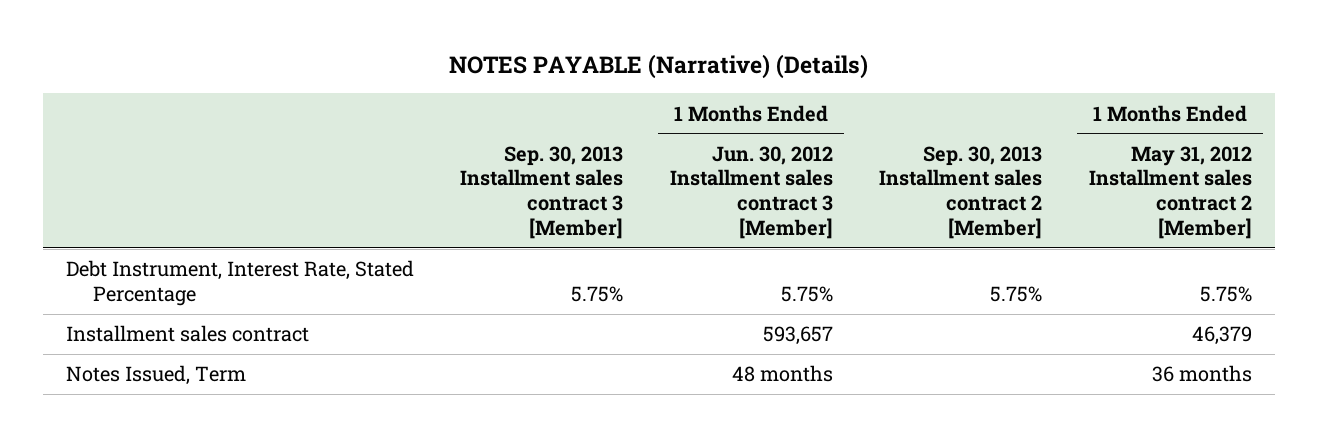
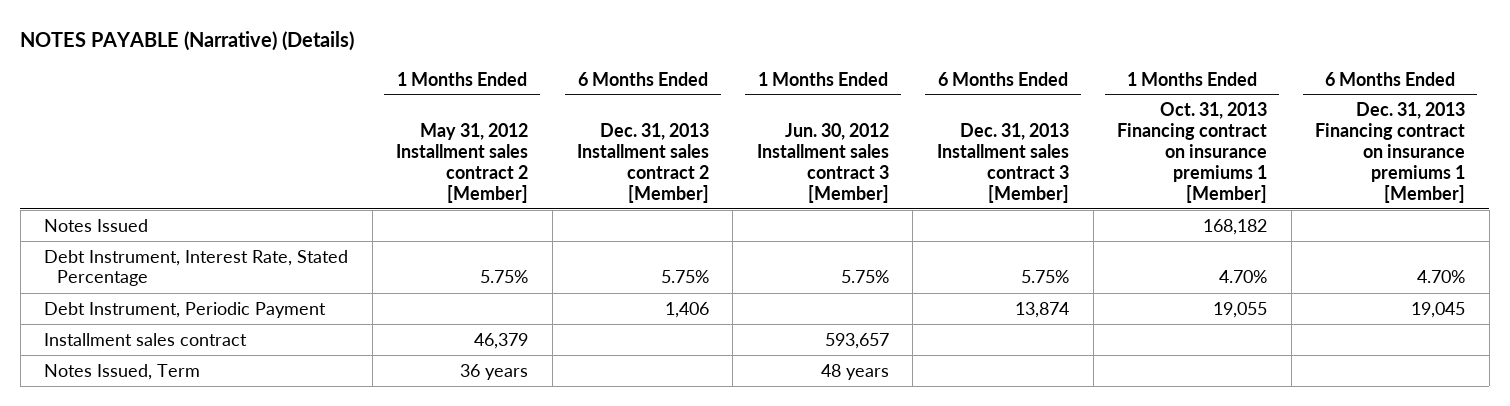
- | Sep. 30, 2013 Installment sales contract 3 [Member] | 1 Months Ended Jun. 30, 2012 Installment sales contract 3 [Member] | Sep. 30, 2013 Installment sales contract 2 [Member] | 1 Months Ended May 31, 2012 Installment sales contract 2 [Member]
+ | 1 Months Ended May 31, 2012 Installment sales contract 2 [Member] | 6 Months Ended Dec. 31, 2013 Installment sales contract 2 [Member] | 1 Months Ended Jun. 30, 2012 Installment sales contract 3 [Member] | 6 Months Ended Dec. 31, 2013 Installment sales contract 3 [Member] | 1 Months Ended Oct. 31, 2013 Financing contract on insurance premiums 1 [Member] | 6 Months Ended Dec. 31, 2013 Financing contract on insurance premiums 1 [Member]
+ Notes Issued | | | | | 168,182 |
+ Debt Instrument, Periodic Payment | | 1,406 | | 13,874 | 19,055 | 19,045
- Notes Issued, Term | | 48 months | | 36 months
+ Notes Issued, Term | 36 years | | 48 years | | |

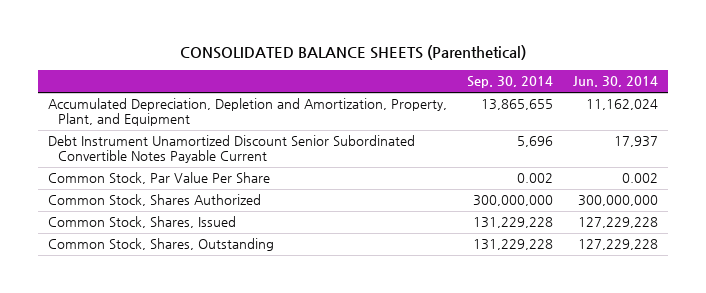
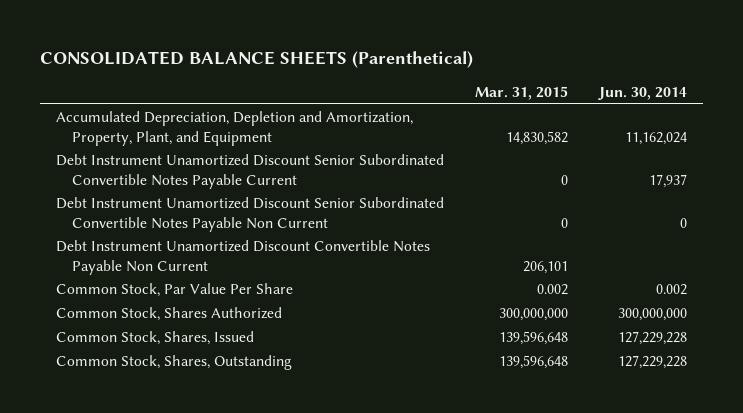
- | Sep. 30, 2014 | Jun. 30, 2014
+ | Mar. 31, 2015 | Jun. 30, 2014
+ Debt Instrument Unamortized Discount Senior Subordinated Convertible Notes Payable Non Current | 0 | 0
+ Debt Instrument Unamortized Discount Convertible Notes Payable Non Current | 206,101 |

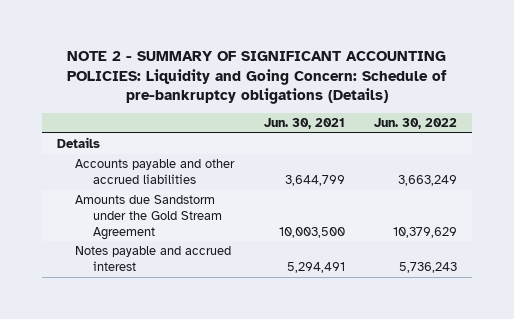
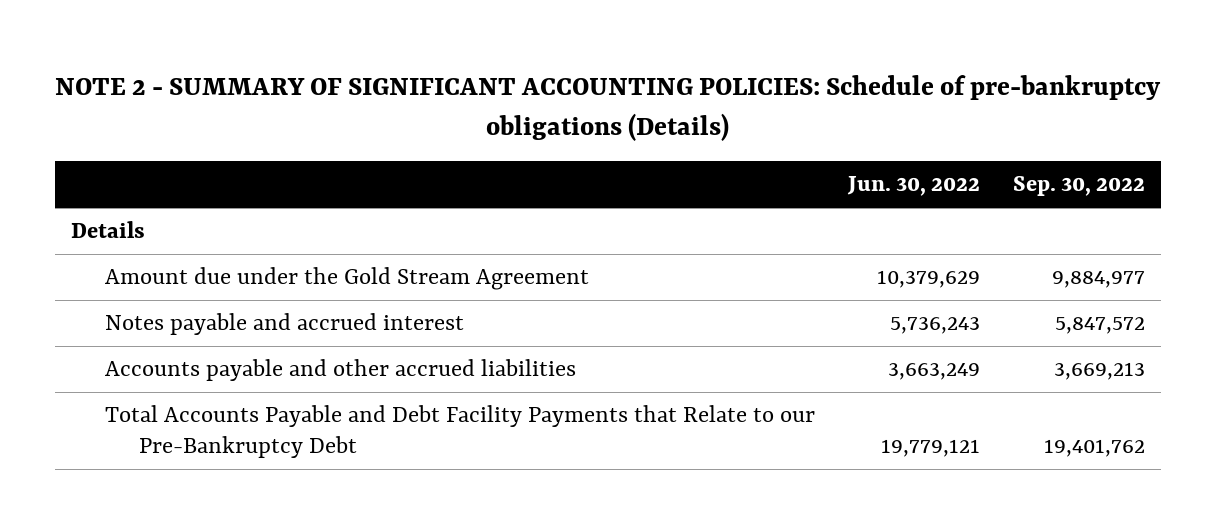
- NOTE 2 - SUMMARY OF SIGNIFICANT ACCOUNTING POLICIES: Liquidity and Going Concern: Schedule of pre-bankruptcy obligations (Details)
+ NOTE 2 - SUMMARY OF SIGNIFICANT ACCOUNTING POLICIES: Schedule of pre-bankruptcy obligations (Details)
- | Jun. 30, 2021 | Jun. 30, 2022
+ | Jun. 30, 2022 | Sep. 30, 2022
- Amounts due Sandstorm under the Gold Stream Agreement | 10,003,500 | 10,379,629
+ Amount due under the Gold Stream Agreement | 10,379,629 | 9,884,977
moved down: Accounts payable and other accrued liabilities | 3,663,249 | 3,669,213
+ Total Accounts Payable and Debt Facility Payments that Relate to our Pre-Bankruptcy Debt | 19,779,121 | 19,401,762

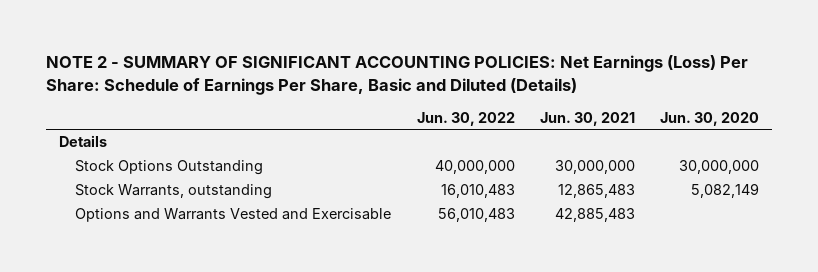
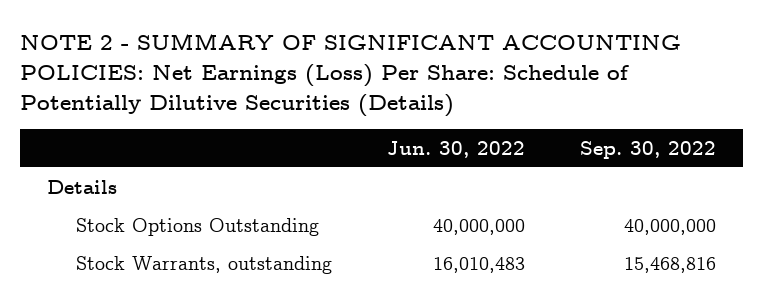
- NOTE 2 - SUMMARY OF SIGNIFICANT ACCOUNTING POLICIES: Net Earnings (Loss) Per Share: Schedule of Earnings Per Share, Basic and Diluted (Details)
+ NOTE 2 - SUMMARY OF SIGNIFICANT ACCOUNTING POLICIES: Net Earnings (Loss) Per Share: Schedule of Potentially Dilutive Securities (Details)
- | Jun. 30, 2022 | Jun. 30, 2021 | Jun. 30, 2020
+ | Jun. 30, 2022 | Sep. 30, 2022
- Options and Warrants Vested and Exercisable | 56,010,483 | 42,885,483 |

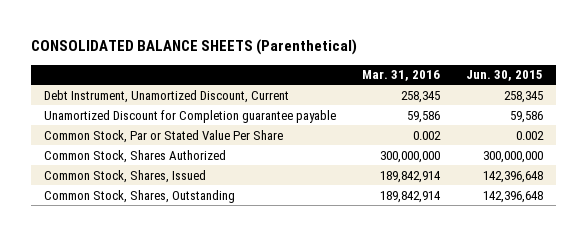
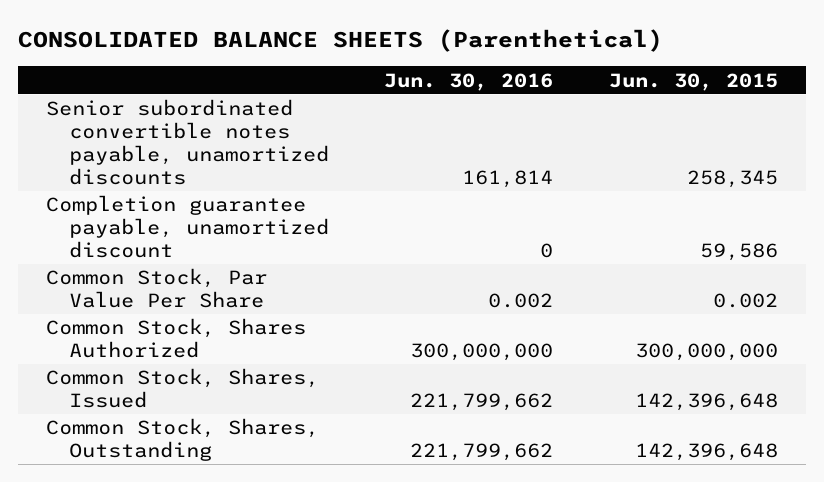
- | Mar. 31, 2016 | Jun. 30, 2015
+ | Jun. 30, 2016 | Jun. 30, 2015
- Debt Instrument, Unamortized Discount, Current | 258,345 | 258,345
- Unamortized Discount for Completion guarantee payable | 59,586 | 59,586
- Common Stock, Par or Stated Value Per Share | 0.002 | 0.002
+ Senior subordinated convertible notes payable, unamortized discounts | 161,814 | 258,345
+ Completion guarantee payable, unamortized discount | 0 | 59,586
+ Common Stock, Par Value Per Share | 0.002 | 0.002

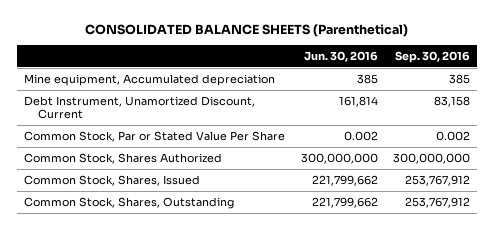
- | Jun. 30, 2016 | Jun. 30, 2015
+ | Jun. 30, 2016 | Sep. 30, 2016
- Senior subordinated convertible notes payable, unamortized discounts | 161,814 | 258,345
- Completion guarantee payable, unamortized discount | 0 | 59,586
- Common Stock, Par Value Per Share | 0.002 | 0.002
+ Mine equipment, Accumulated depreciation | 385 | 385
+ Debt Instrument, Unamortized Discount, Current | 161,814 | 83,158
+ Common Stock, Par or Stated Value Per Share | 0.002 | 0.002

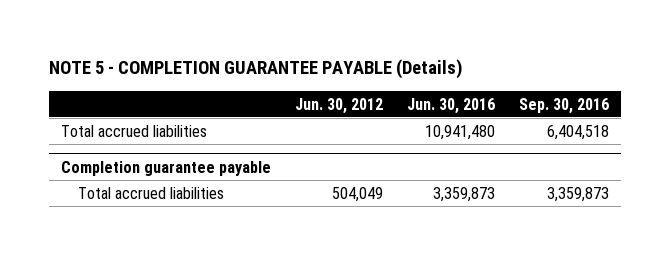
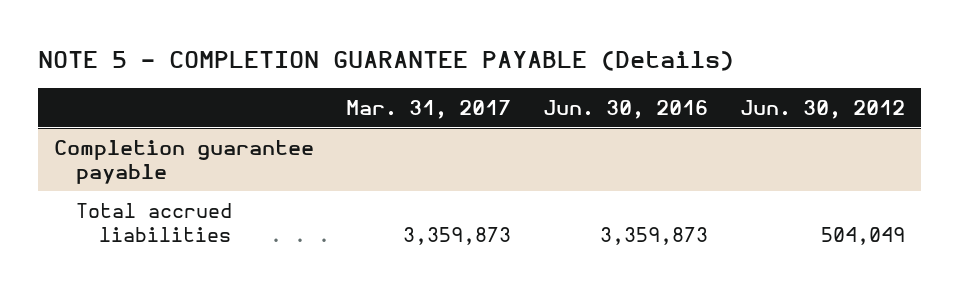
- | Jun. 30, 2012 | Jun. 30, 2016 | Sep. 30, 2016
+ | Mar. 31, 2017 | Jun. 30, 2016 | Jun. 30, 2012
- Total accrued liabilities | | 10,941,480 | 6,404,518

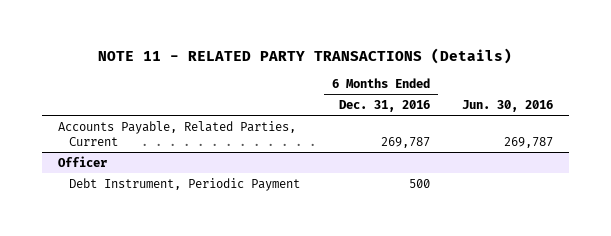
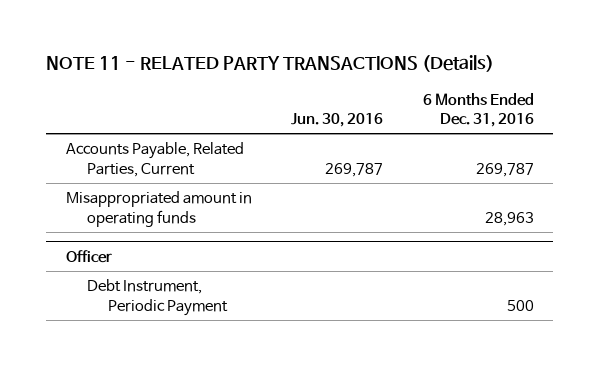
- | 6 Months Ended Dec. 31, 2016 | Jun. 30, 2016
+ | Jun. 30, 2016 | 6 Months Ended Dec. 31, 2016
+ Misappropriated amount in operating funds | | 28,963

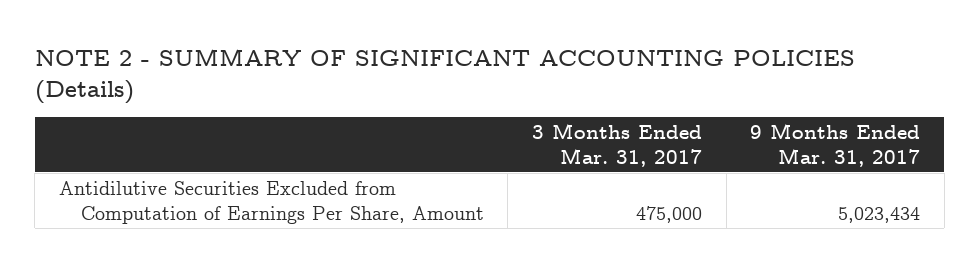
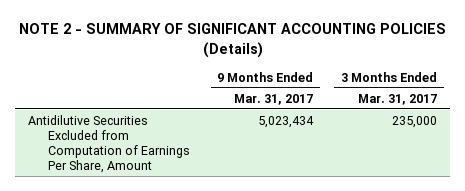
- | 3 Months Ended Mar. 31, 2017 | 9 Months Ended Mar. 31, 2017
+ | 9 Months Ended Mar. 31, 2017 | 3 Months Ended Mar. 31, 2017
- Antidilutive Securities Excluded from Computation of Earnings Per Share, Amount | 475,000 | 5,023,434
+ Antidilutive Securities Excluded from Computation of Earnings Per Share, Amount | 5,023,434 | 235,000

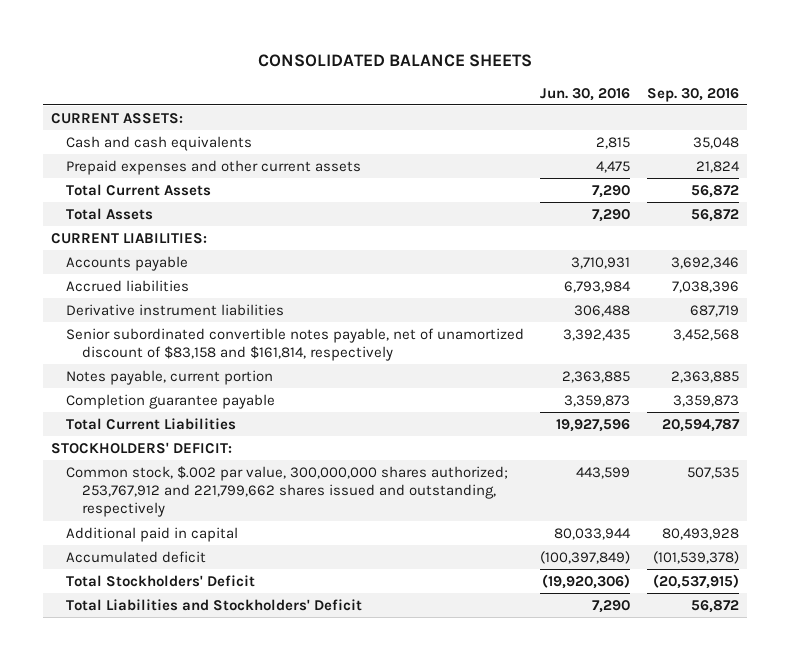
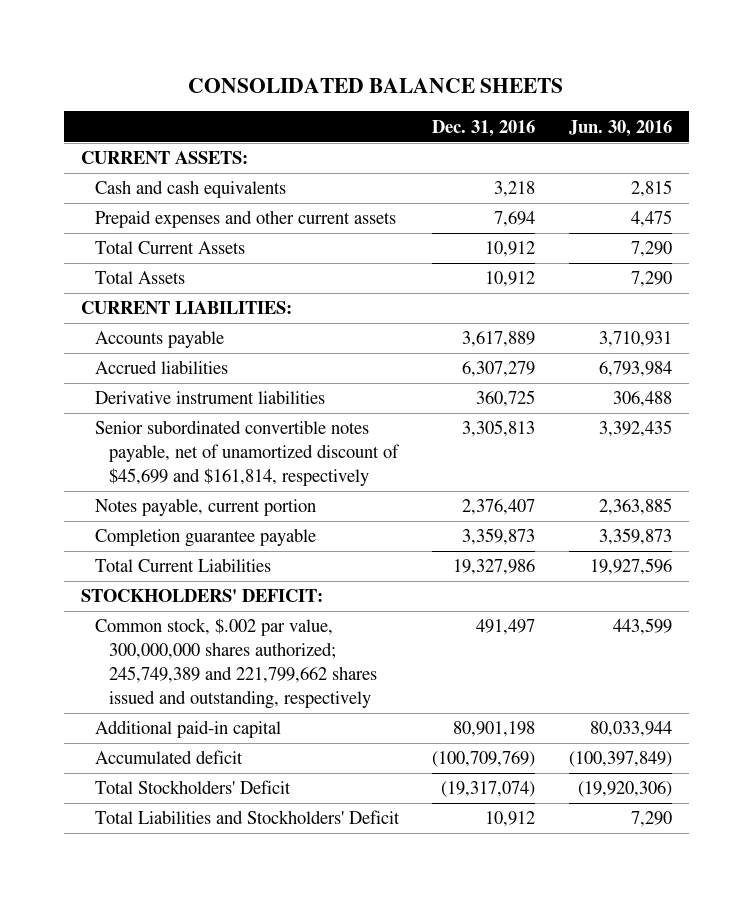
- | Jun. 30, 2016 | Sep. 30, 2016
+ | Dec. 31, 2016 | Jun. 30, 2016
- Senior subordinated convertible notes payable, net of unamortized discount of $83,158 and $161,814, respectively | 3,392,435 | 3,452,568
+ Senior subordinated convertible notes payable, net of unamortized discount of $45,699 and $161,814, respectively | 3,305,813 | 3,392,435
- Common stock, $.002 par value, 300,000,000 shares authorized; 253,767,912 and 221,799,662 shares issued and outstanding, respectively | 443,599 | 507,535
- Additional paid in capital | 80,033,944 | 80,493,928
+ Common stock, $.002 par value, 300,000,000 shares authorized; 245,749,389 and 221,799,662 shares issued and outstanding, respectively | 491,497 | 443,599
+ Additional paid-in capital | 80,901,198 | 80,033,944

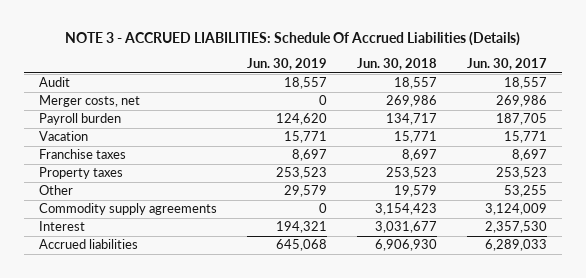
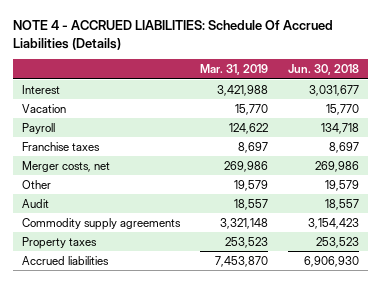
- NOTE 3 - ACCRUED LIABILITIES: Schedule Of Accrued Liabilities (Details)
+ NOTE 4 - ACCRUED LIABILITIES: Schedule Of Accrued Liabilities (Details)
- | Jun. 30, 2019 | Jun. 30, 2018 | Jun. 30, 2017
+ | Mar. 31, 2019 | Jun. 30, 2018
- Payroll burden | 124,620 | 134,717 | 187,705
- Vacation | 15,771 | 15,771 | 15,771
moved up: Interest | 3,421,988 | 3,031,677
+ Vacation | 15,770 | 15,770
+ Payroll | 124,622 | 134,718
moved down: Merger costs, net | 269,986 | 269,986
moved down: Audit | 18,557 | 18,557
moved down: Property taxes | 253,523 | 253,523

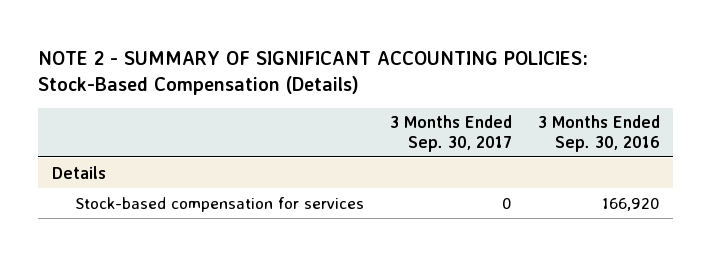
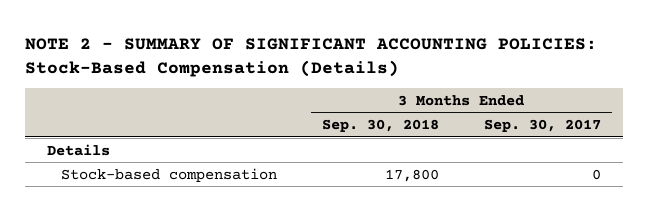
- | 3 Months Ended Sep. 30, 2017 | 3 Months Ended Sep. 30, 2016
+ | 3 Months Ended Sep. 30, 2018 | 3 Months Ended Sep. 30, 2017
- Stock-based compensation for services | 0 | 166,920
+ Stock-based compensation | 17,800 | 0

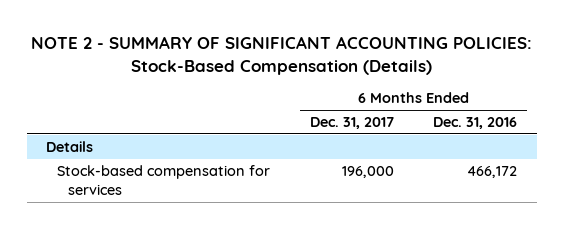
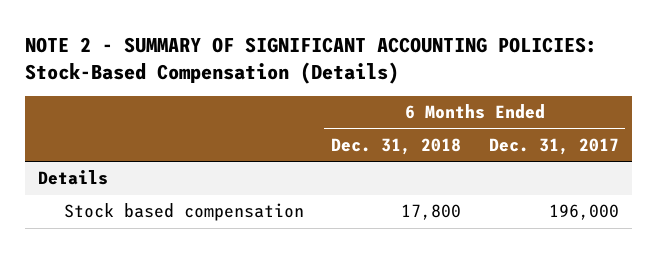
- | 6 Months Ended Dec. 31, 2017 | 6 Months Ended Dec. 31, 2016
+ | 6 Months Ended Dec. 31, 2018 | 6 Months Ended Dec. 31, 2017
- Stock-based compensation for services | 196,000 | 466,172
+ Stock based compensation | 17,800 | 196,000

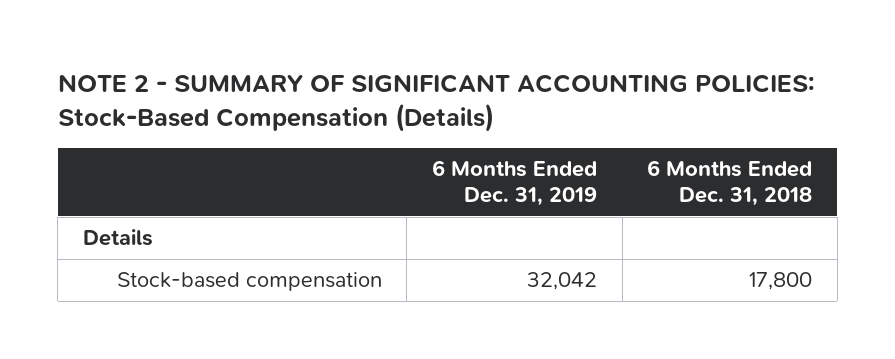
- | 6 Months Ended Dec. 31, 2018 | 6 Months Ended Dec. 31, 2017
+ | 6 Months Ended Dec. 31, 2019 | 6 Months Ended Dec. 31, 2018
- Stock based compensation | 17,800 | 196,000
+ Stock-based compensation | 32,042 | 17,800

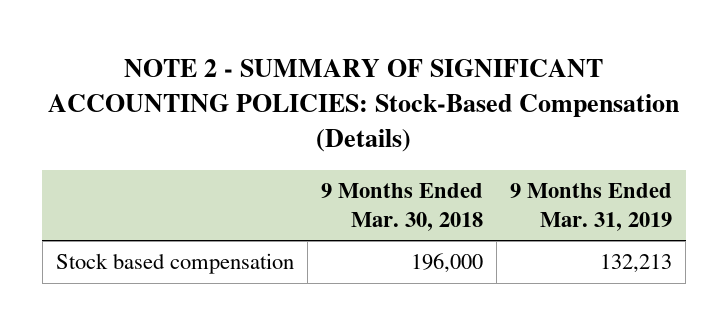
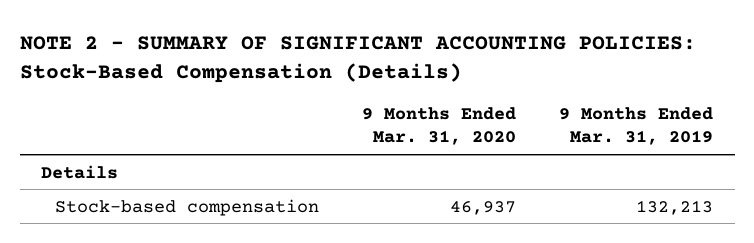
- | 9 Months Ended Mar. 30, 2018 | 9 Months Ended Mar. 31, 2019
+ | 9 Months Ended Mar. 31, 2020 | 9 Months Ended Mar. 31, 2019
- Stock based compensation | 196,000 | 132,213
+ Details
+ Stock-based compensation | 46,937 | 132,213

